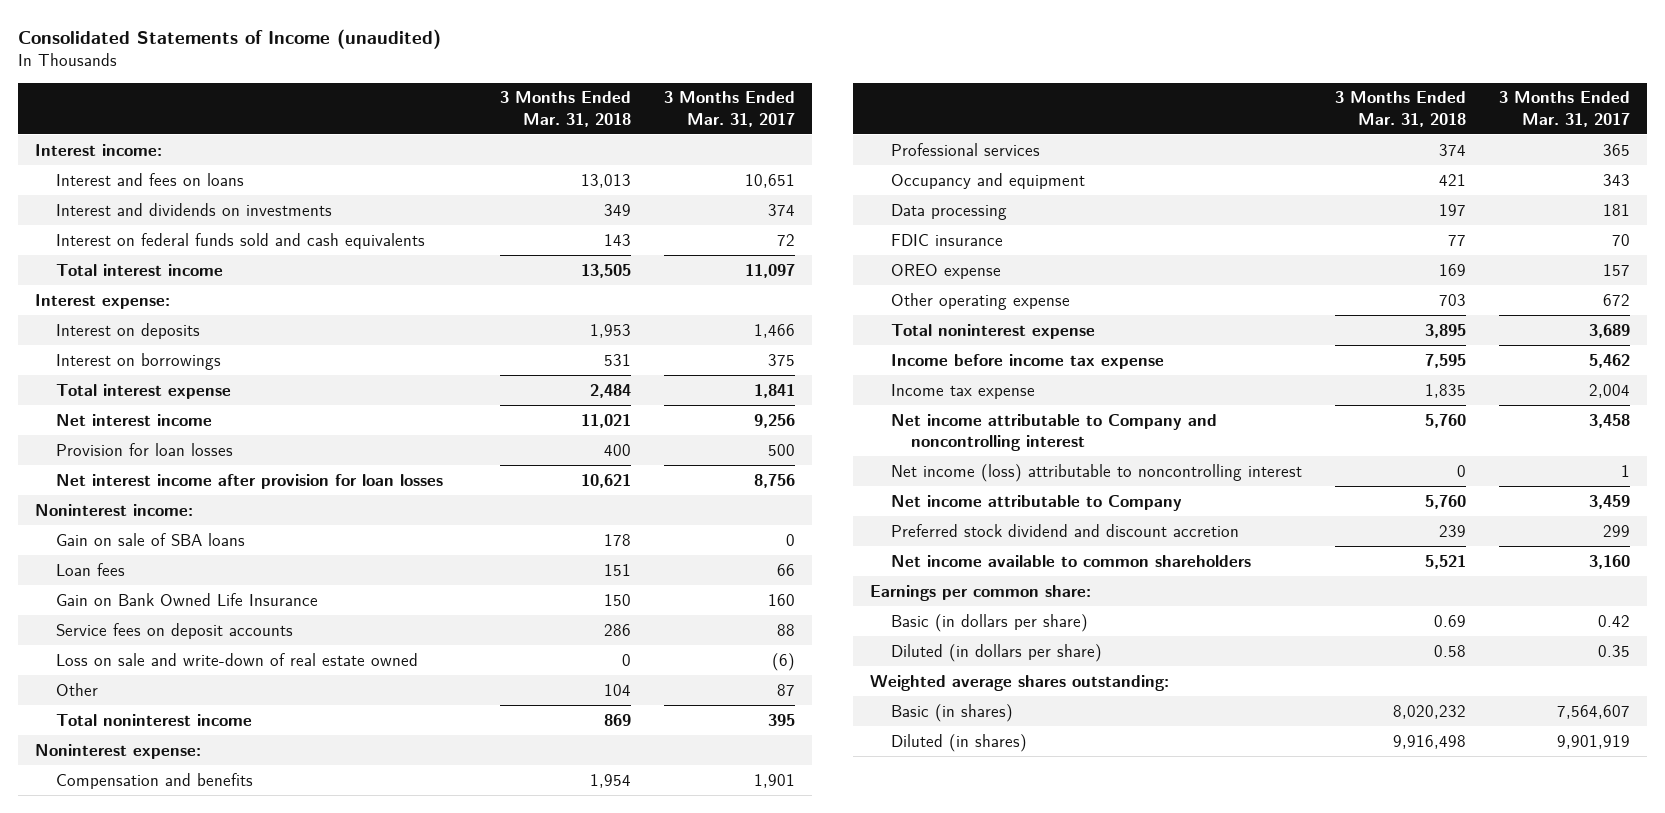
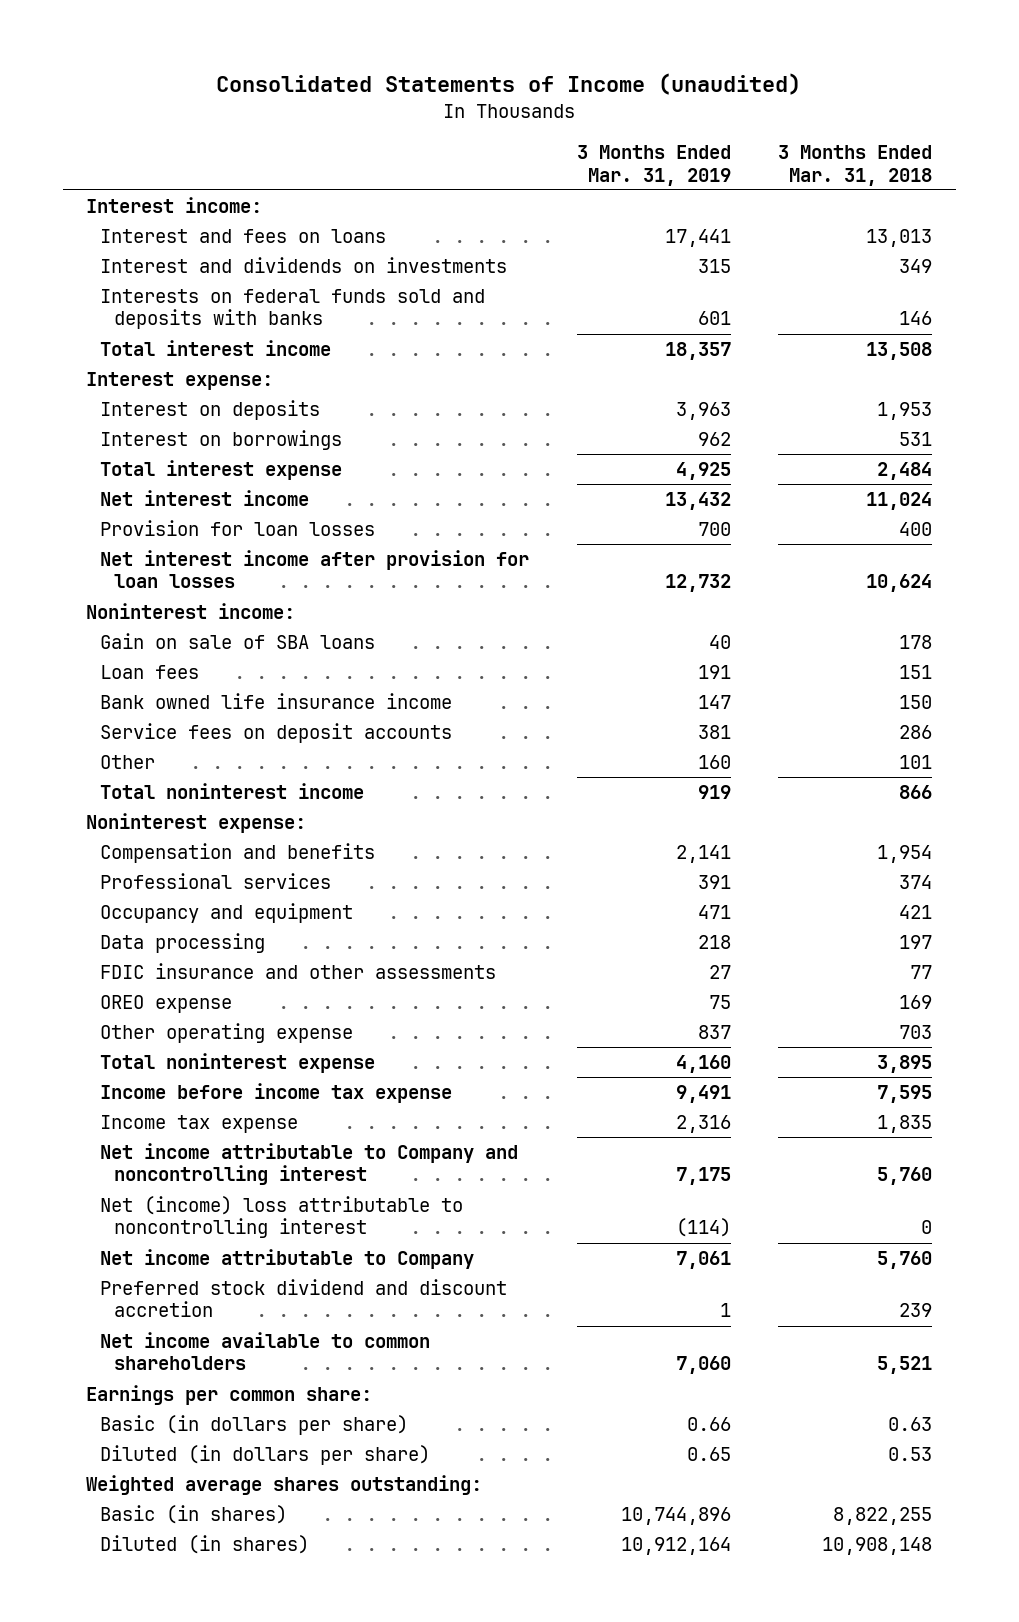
- | 3 Months Ended Mar. 31, 2018 | 3 Months Ended Mar. 31, 2017
+ | 3 Months Ended Mar. 31, 2019 | 3 Months Ended Mar. 31, 2018
- Interest on federal funds sold and cash equivalents | 143 | 72
- Total interest income | 13,505 | 11,097
+ Interests on federal funds sold and deposits with banks | 601 | 146
+ Total interest income | 18,357 | 13,508
- Net interest income | 11,021 | 9,256
+ Net interest income | 13,432 | 11,024
- Net interest income after provision for loan losses | 10,621 | 8,756
+ Net interest income after provision for loan losses | 12,732 | 10,624
- Gain on Bank Owned Life Insurance | 150 | 160
+ Bank owned life insurance income | 147 | 150
- Loss on sale and write-down of real estate owned | 0 | (6)
- Other | 104 | 87
- Total noninterest income | 869 | 395
+ Other | 160 | 101
+ Total noninterest income | 919 | 866
- FDIC insurance | 77 | 70
+ FDIC insurance and other assessments | 27 | 77
- Net income (loss) attributable to noncontrolling interest | 0 | 1
+ Net (income) loss attributable to noncontrolling interest | (114) | 0
- Basic (in dollars per share) | 0.69 | 0.42
- Diluted (in dollars per share) | 0.58 | 0.35
+ Basic (in dollars per share) | 0.66 | 0.63
+ Diluted (in dollars per share) | 0.65 | 0.53
- Basic (in shares) | 8,020,232 | 7,564,607
- Diluted (in shares) | 9,916,498 | 9,901,919
+ Basic (in shares) | 10,744,896 | 8,822,255
+ Diluted (in shares) | 10,912,164 | 10,908,148

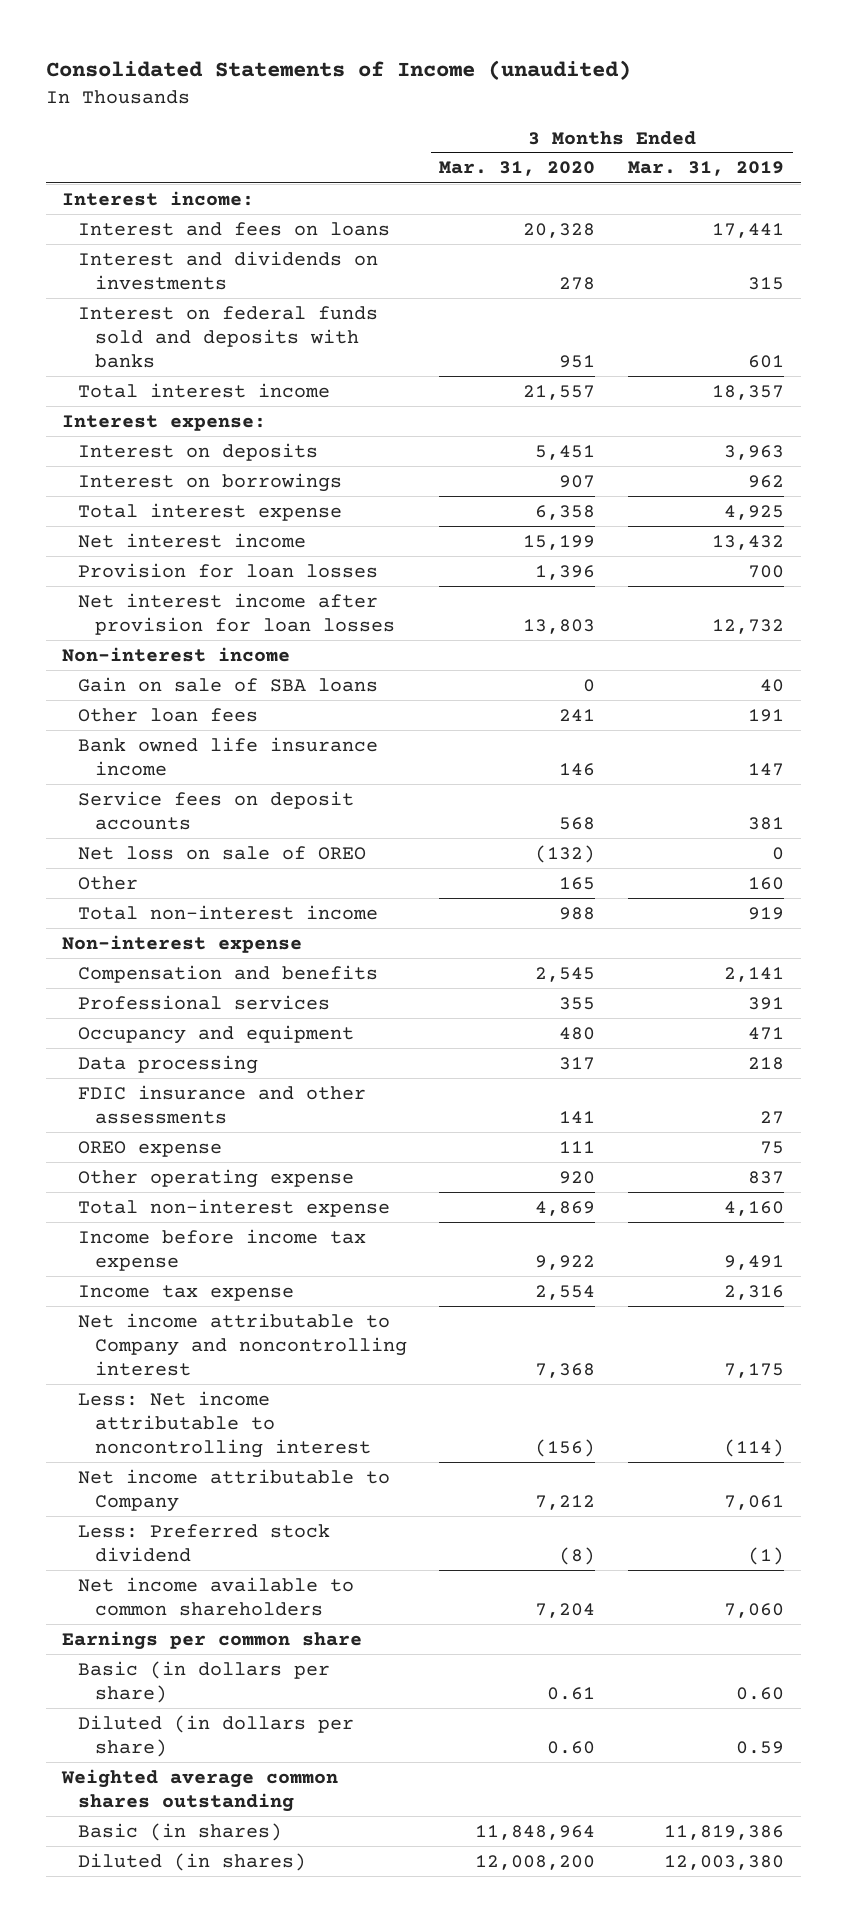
- | 3 Months Ended Mar. 31, 2019 | 3 Months Ended Mar. 31, 2018
+ | 3 Months Ended Mar. 31, 2020 | 3 Months Ended Mar. 31, 2019
- Interests on federal funds sold and deposits with banks | 601 | 146
+ Interest on federal funds sold and deposits with banks | 951 | 601
- Noninterest income:
+ Non-interest income
- Loan fees | 191 | 151
+ Other loan fees | 241 | 191
+ Net loss on sale of OREO | (132) | 0
- Total noninterest income | 919 | 866
- Noninterest expense:
+ Total non-interest income | 988 | 919
+ Non-interest expense
- Total noninterest expense | 4,160 | 3,895
+ Total non-interest expense | 4,869 | 4,160
- Net (income) loss attributable to noncontrolling interest | (114) | 0
+ Less: Net income attributable to noncontrolling interest | (156) | (114)
- Preferred stock dividend and discount accretion | 1 | 239
+ Less: Preferred stock dividend | (8) | (1)
- Earnings per common share:
- Basic (in dollars per share) | 0.66 | 0.63
- Diluted (in dollars per share) | 0.65 | 0.53
- Weighted average shares outstanding:
- Basic (in shares) | 10,744,896 | 8,822,255
- Diluted (in shares) | 10,912,164 | 10,908,148
+ Earnings per common share
+ Basic (in dollars per share) | 0.61 | 0.60
+ Diluted (in dollars per share) | 0.60 | 0.59
+ Weighted average common shares outstanding
+ Basic (in shares) | 11,848,964 | 11,819,386
+ Diluted (in shares) | 12,008,200 | 12,003,380

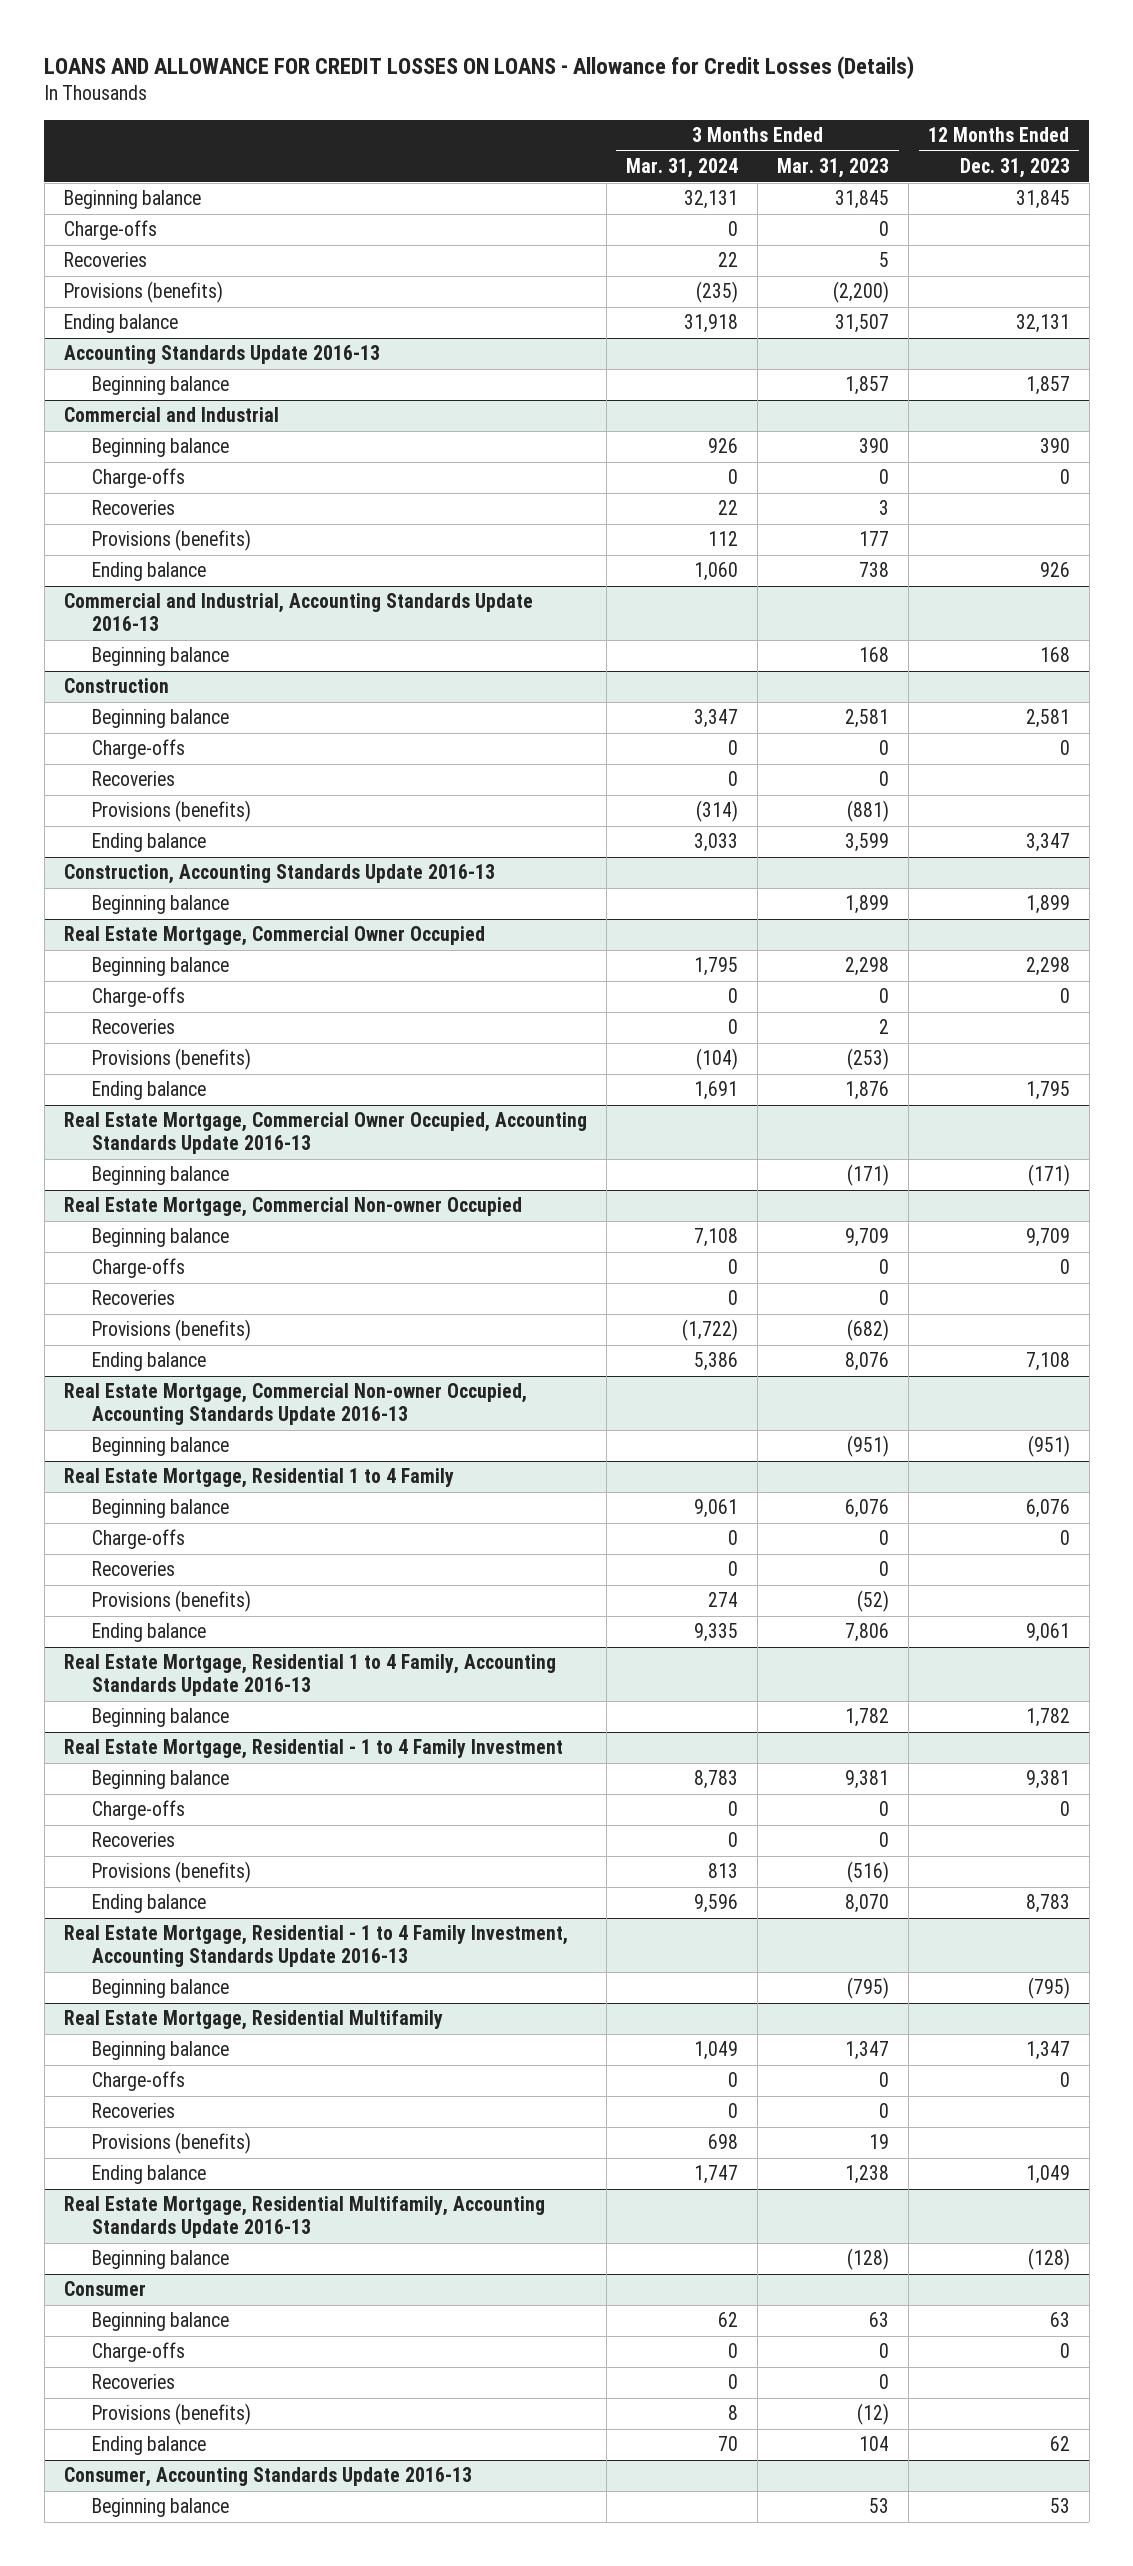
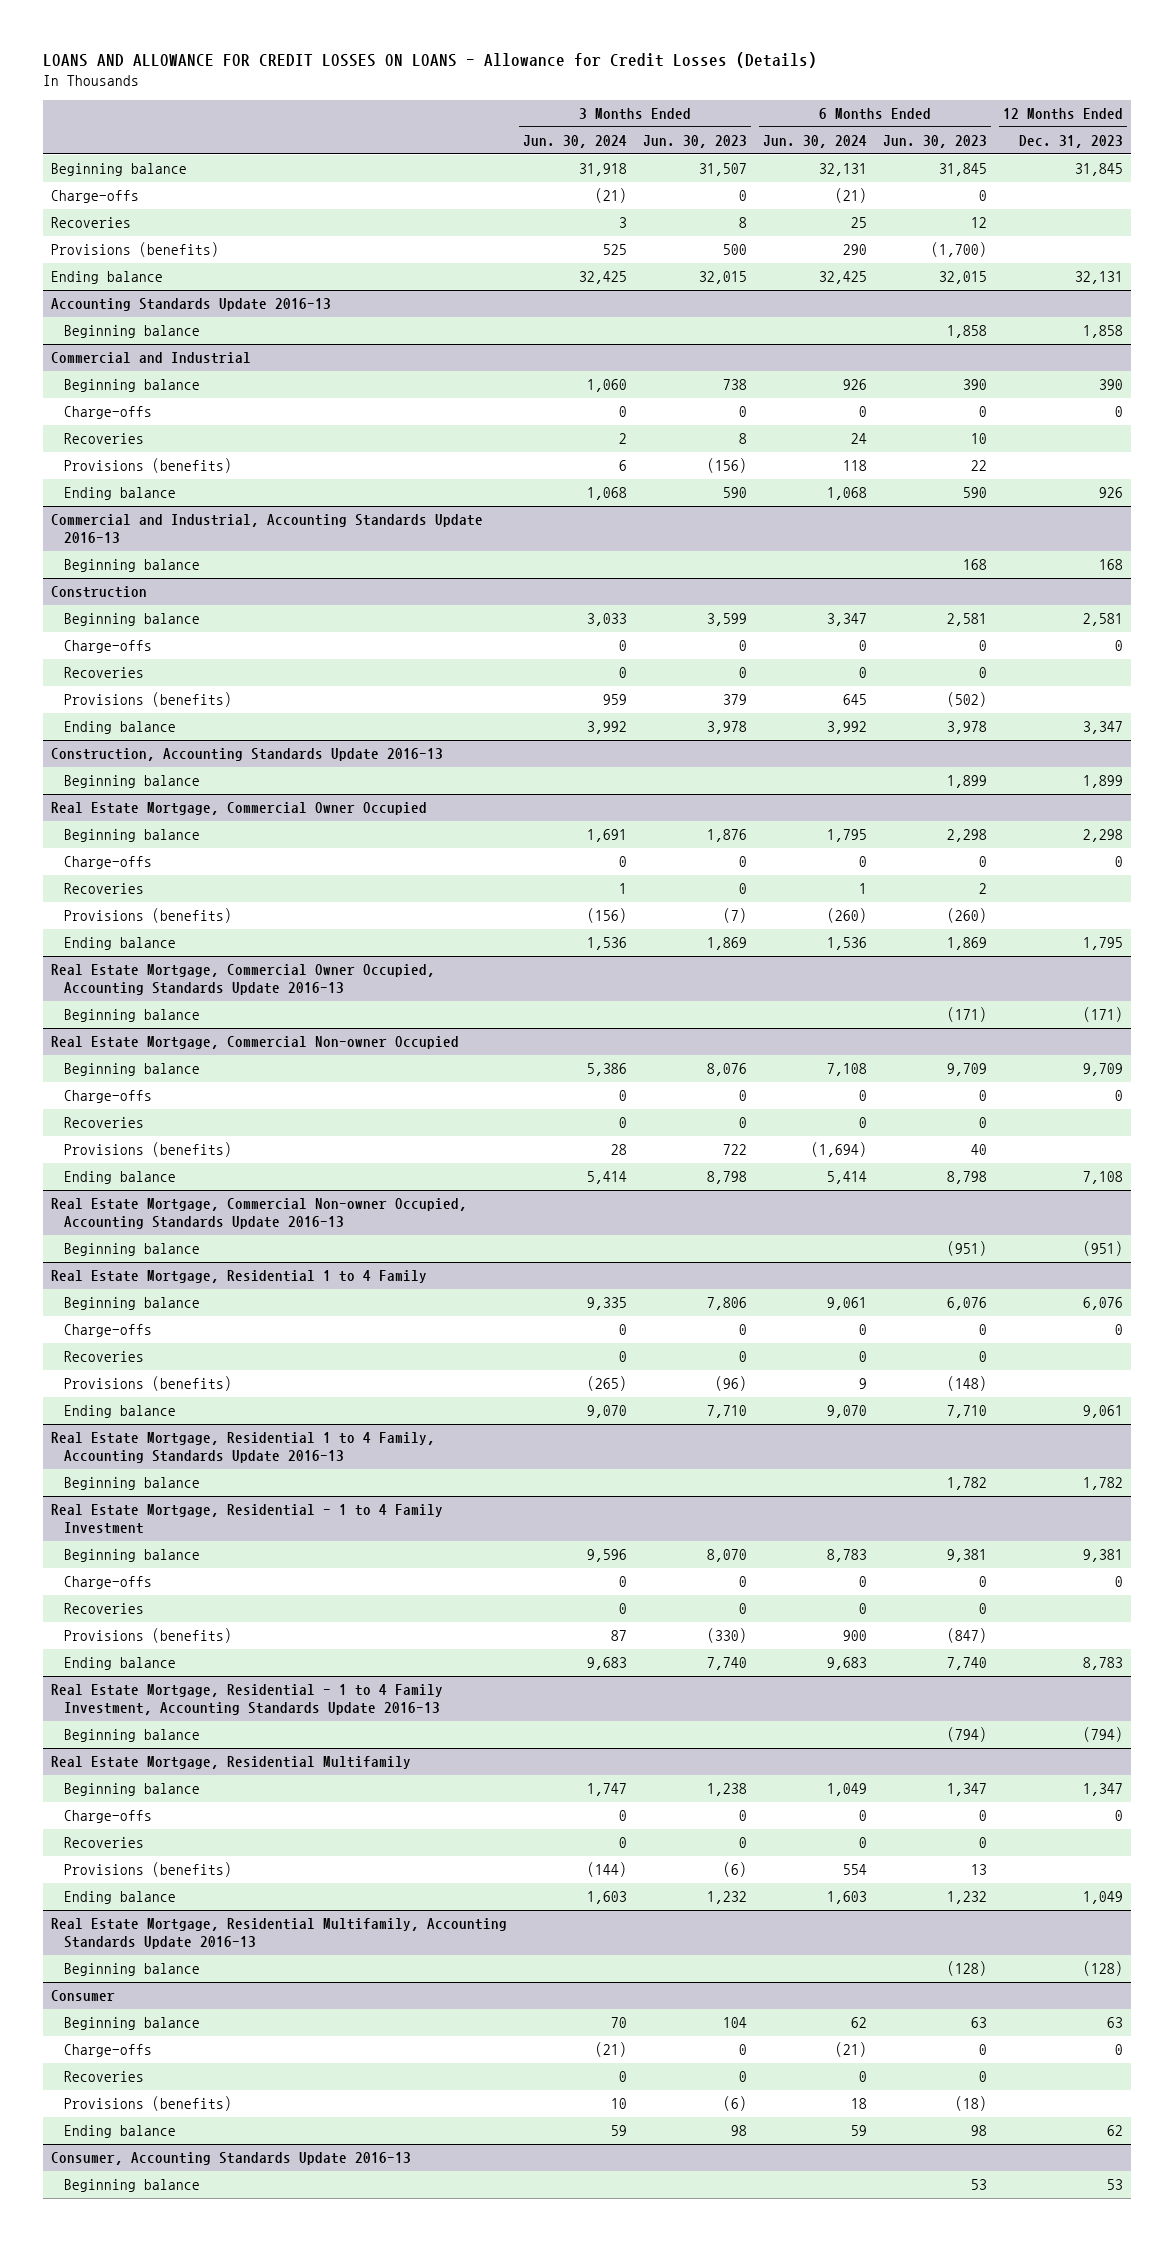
- | 3 Months Ended Mar. 31, 2024 | 3 Months Ended Mar. 31, 2023 | 12 Months Ended Dec. 31, 2023
+ | 3 Months Ended Jun. 30, 2024 | 3 Months Ended Jun. 30, 2023 | 6 Months Ended Jun. 30, 2024 | 6 Months Ended Jun. 30, 2023 | 12 Months Ended Dec. 31, 2023
@ Accounting Standards Update 2016-13
- Beginning balance | | 1,857 | 1,857
+ Beginning balance | | | | 1,858 | 1,858
@ Real Estate Mortgage, Residential - 1 to 4 Family Investment, Accounting Standards Update 2016-13
- Beginning balance | | (795) | (795)
+ Beginning balance | | | | (794) | (794)

